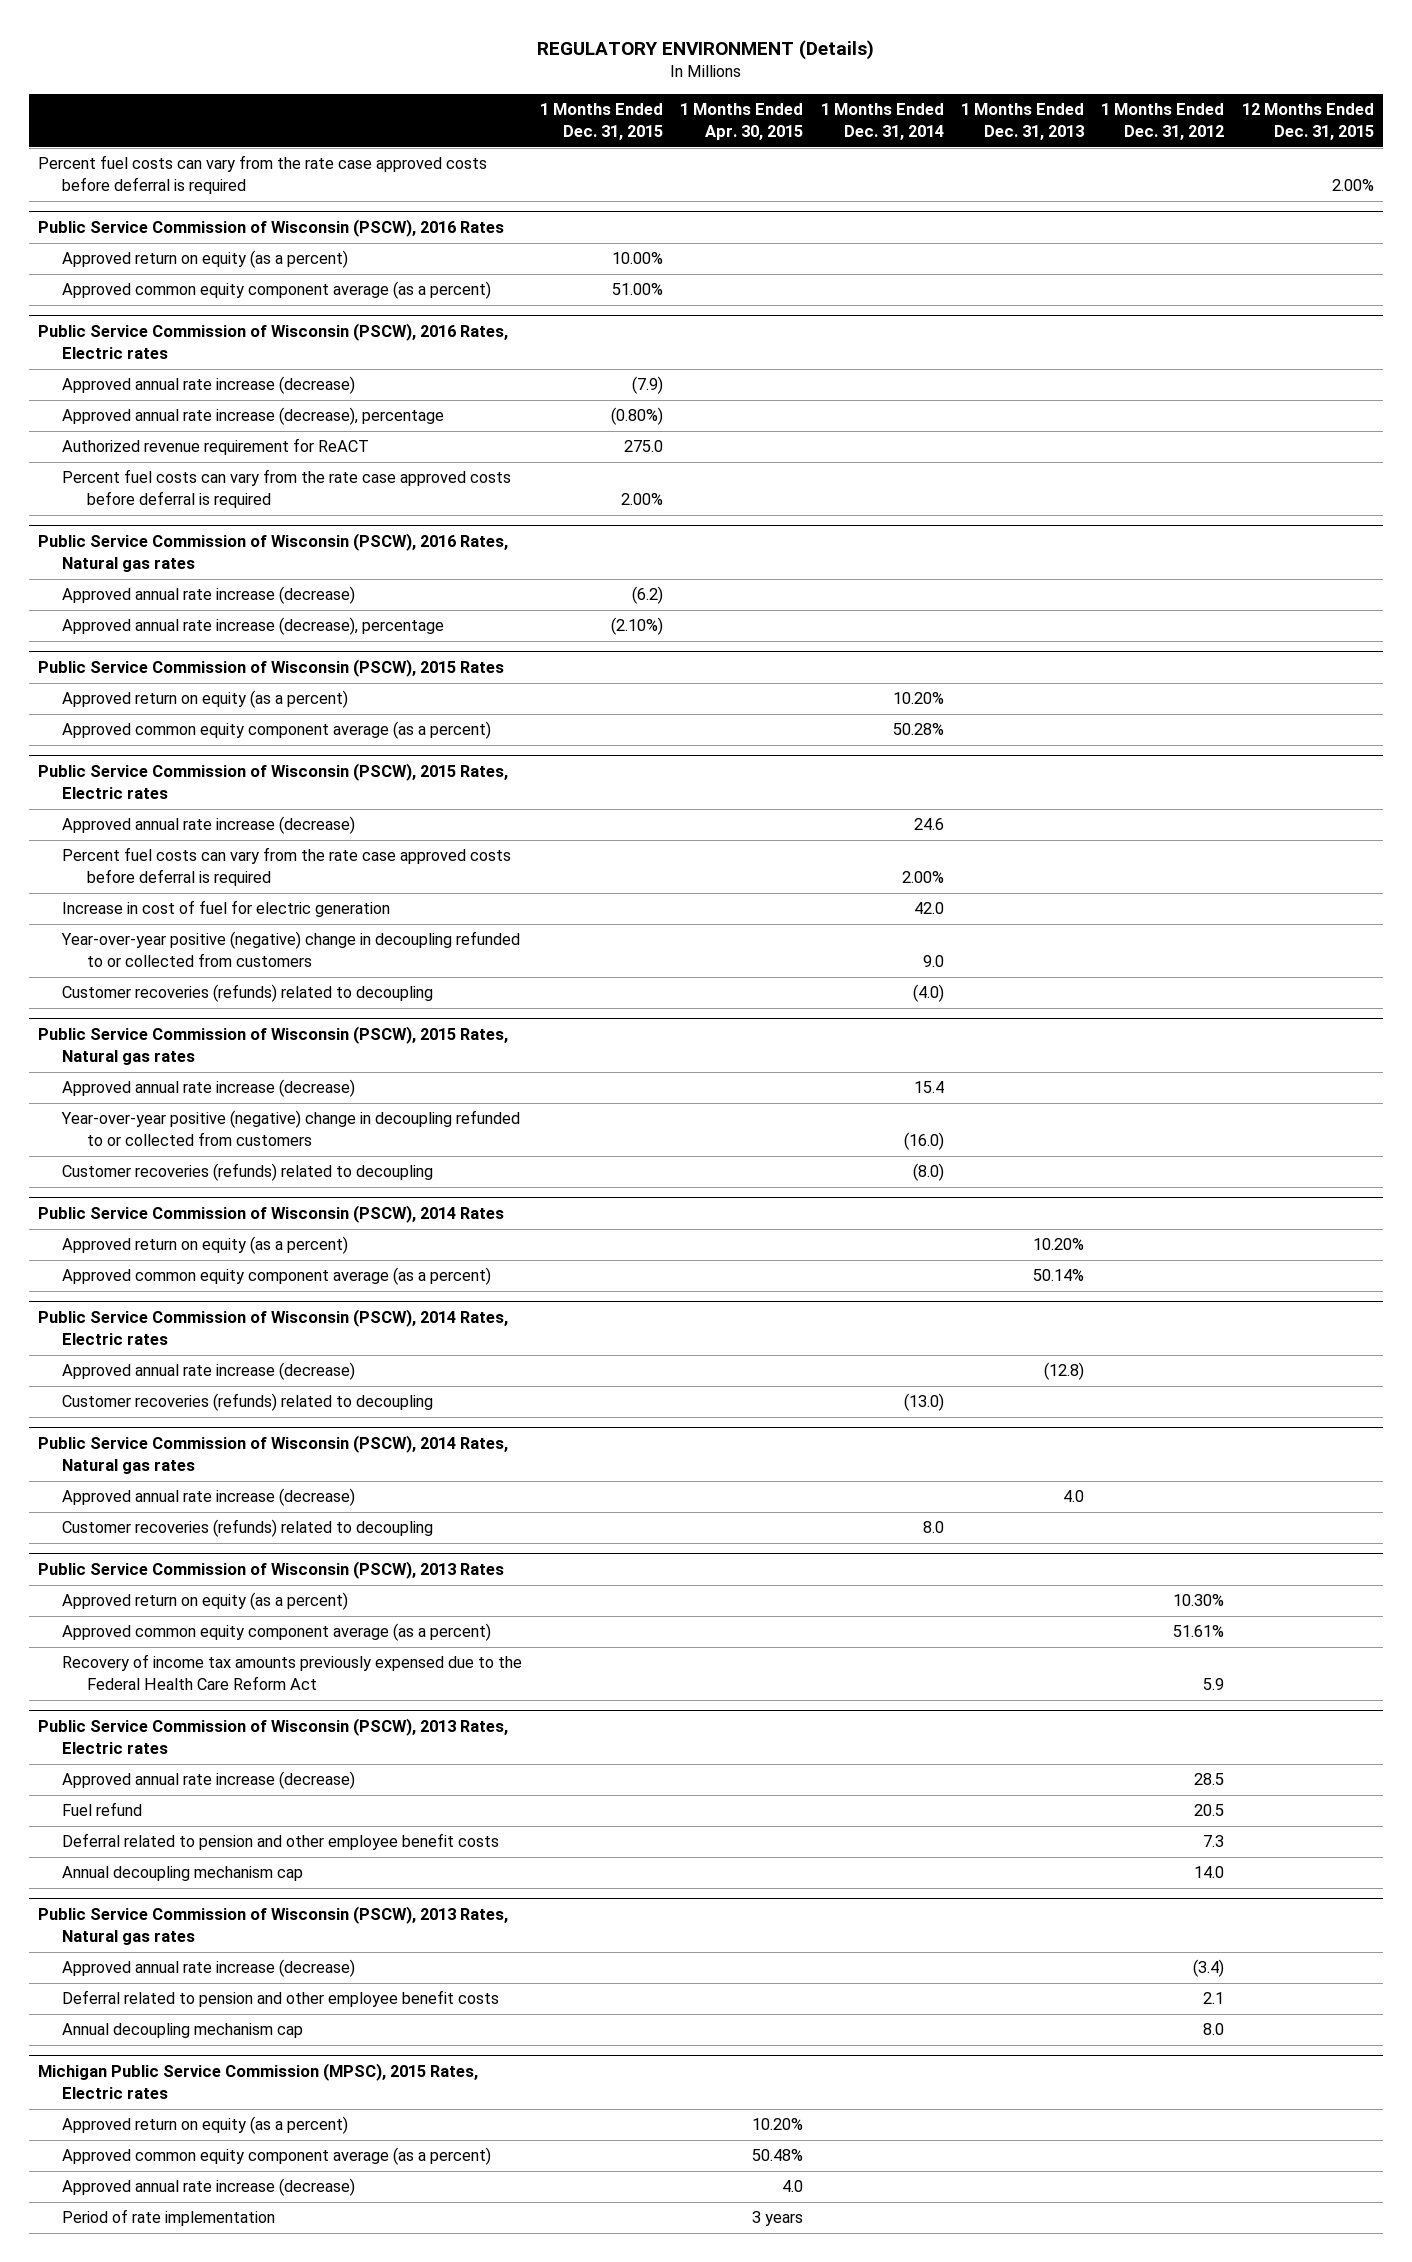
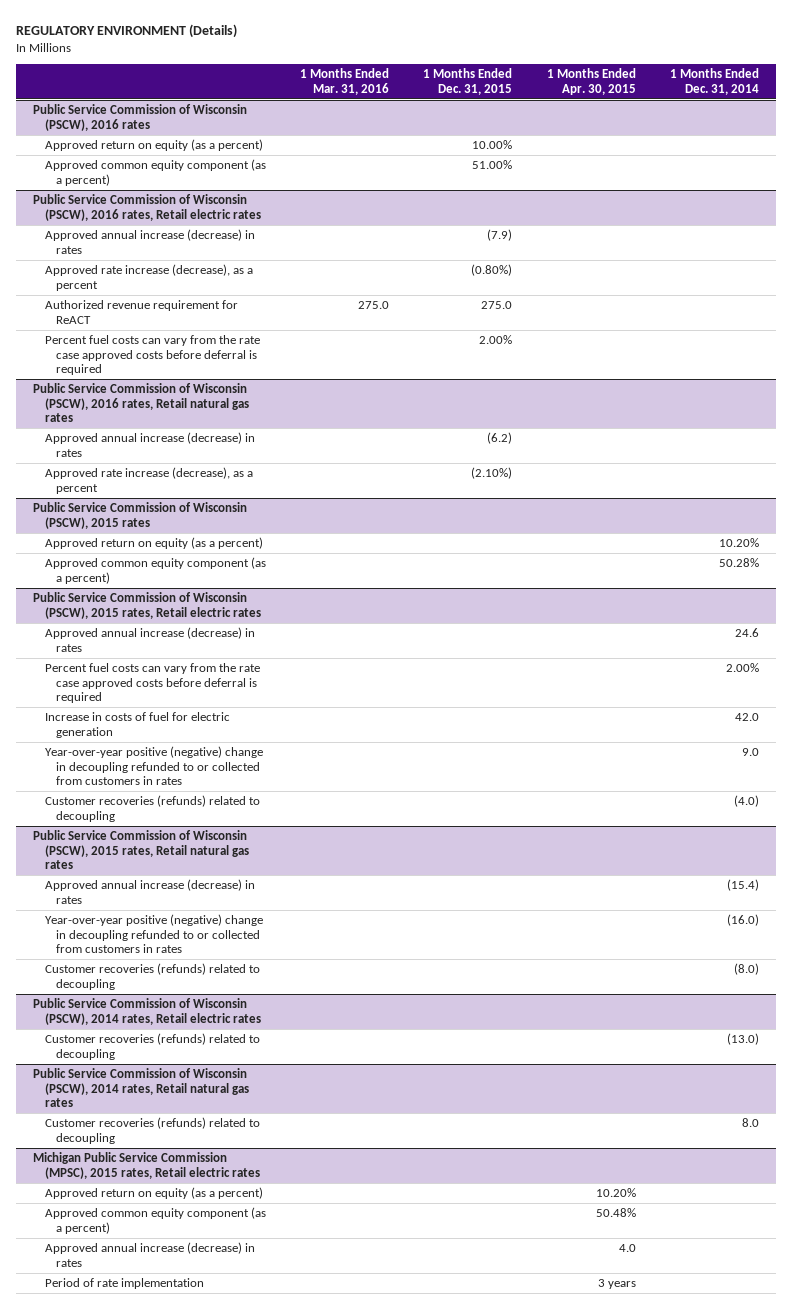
- | 1 Months Ended Dec. 31, 2015 | 1 Months Ended Apr. 30, 2015 | 1 Months Ended Dec. 31, 2014 | 1 Months Ended Dec. 31, 2013 | 1 Months Ended Dec. 31, 2012 | 12 Months Ended Dec. 31, 2015
+ | 1 Months Ended Mar. 31, 2016 | 1 Months Ended Dec. 31, 2015 | 1 Months Ended Apr. 30, 2015 | 1 Months Ended Dec. 31, 2014
- Percent fuel costs can vary from the rate case approved costs before deferral is required | | | | | | 2.00%
- Public Service Commission of Wisconsin (PSCW), 2016 Rates
+ Public Service Commission of Wisconsin (PSCW), 2016 rates
- Approved common equity component average (as a percent) | 51.00% | | | | |
- Public Service Commission of Wisconsin (PSCW), 2016 Rates, Electric rates
- Approved annual rate increase (decrease) | (7.9) | | | | |
- Approved annual rate increase (decrease), percentage | (0.80%) | | | | |
+ Approved common equity component (as a percent) | | 51.00% | |
+ Public Service Commission of Wisconsin (PSCW), 2016 rates, Retail electric rates
+ Approved annual increase (decrease) in rates | | (7.9) | |
+ Approved rate increase (decrease), as a percent | | (0.80%) | |
- Public Service Commission of Wisconsin (PSCW), 2016 Rates, Natural gas rates
- Approved annual rate increase (decrease) | (6.2) | | | | |
- Approved annual rate increase (decrease), percentage | (2.10%) | | | | |
- Public Service Commission of Wisconsin (PSCW), 2015 Rates
+ Public Service Commission of Wisconsin (PSCW), 2016 rates, Retail natural gas rates
+ Approved annual increase (decrease) in rates | | (6.2) | |
+ Approved rate increase (decrease), as a percent | | (2.10%) | |
+ Public Service Commission of Wisconsin (PSCW), 2015 rates
- Approved common equity component average (as a percent) | | | 50.28% | | |
- Public Service Commission of Wisconsin (PSCW), 2015 Rates, Electric rates
- Approved annual rate increase (decrease) | | | 24.6 | | |
+ Approved common equity component (as a percent) | | | | 50.28%
+ Public Service Commission of Wisconsin (PSCW), 2015 rates, Retail electric rates
+ Approved annual increase (decrease) in rates | | | | 24.6
- Increase in cost of fuel for electric generation | | | 42.0 | | |
- Year-over-year positive (negative) change in decoupling refunded to or collected from customers | | | 9.0 | | |
+ Increase in costs of fuel for electric generation | | | | 42.0
+ Year-over-year positive (negative) change in decoupling refunded to or collected from customers in rates | | | | 9.0
- Public Service Commission of Wisconsin (PSCW), 2015 Rates, Natural gas rates
- Approved annual rate increase (decrease) | | | 15.4 | | |
- Year-over-year positive (negative) change in decoupling refunded to or collected from customers | | | (16.0) | | |
+ Public Service Commission of Wisconsin (PSCW), 2015 rates, Retail natural gas rates
+ Approved annual increase (decrease) in rates | | | | (15.4)
+ Year-over-year positive (negative) change in decoupling refunded to or collected from customers in rates | | | | (16.0)
- Public Service Commission of Wisconsin (PSCW), 2014 Rates
- Approved return on equity (as a percent) | | | | 10.20% | |
- Approved common equity component average (as a percent) | | | | 50.14% | |
- Public Service Commission of Wisconsin (PSCW), 2014 Rates, Electric rates
- Approved annual rate increase (decrease) | | | | (12.8) | |
+ Public Service Commission of Wisconsin (PSCW), 2014 rates, Retail electric rates
- Public Service Commission of Wisconsin (PSCW), 2014 Rates, Natural gas rates
- Approved annual rate increase (decrease) | | | | 4.0 | |
+ Public Service Commission of Wisconsin (PSCW), 2014 rates, Retail natural gas rates
- Public Service Commission of Wisconsin (PSCW), 2013 Rates
- Approved return on equity (as a percent) | | | | | 10.30% |
- Approved common equity component average (as a percent) | | | | | 51.61% |
- Recovery of income tax amounts previously expensed due to the Federal Health Care Reform Act | | | | | 5.9 |
- Public Service Commission of Wisconsin (PSCW), 2013 Rates, Electric rates
- Approved annual rate increase (decrease) | | | | | 28.5 |
- Fuel refund | | | | | 20.5 |
- Deferral related to pension and other employee benefit costs | | | | | 7.3 |
- Annual decoupling mechanism cap | | | | | 14.0 |
- Public Service Commission of Wisconsin (PSCW), 2013 Rates, Natural gas rates
- Approved annual rate increase (decrease) | | | | | (3.4) |
- Deferral related to pension and other employee benefit costs | | | | | 2.1 |
- Annual decoupling mechanism cap | | | | | 8.0 |
- Michigan Public Service Commission (MPSC), 2015 Rates, Electric rates
+ Michigan Public Service Commission (MPSC), 2015 rates, Retail electric rates
- Approved common equity component average (as a percent) | | 50.48% | | | |
- Approved annual rate increase (decrease) | | 4.0 | | | |
+ Approved common equity component (as a percent) | | | 50.48% |
+ Approved annual increase (decrease) in rates | | | 4.0 |

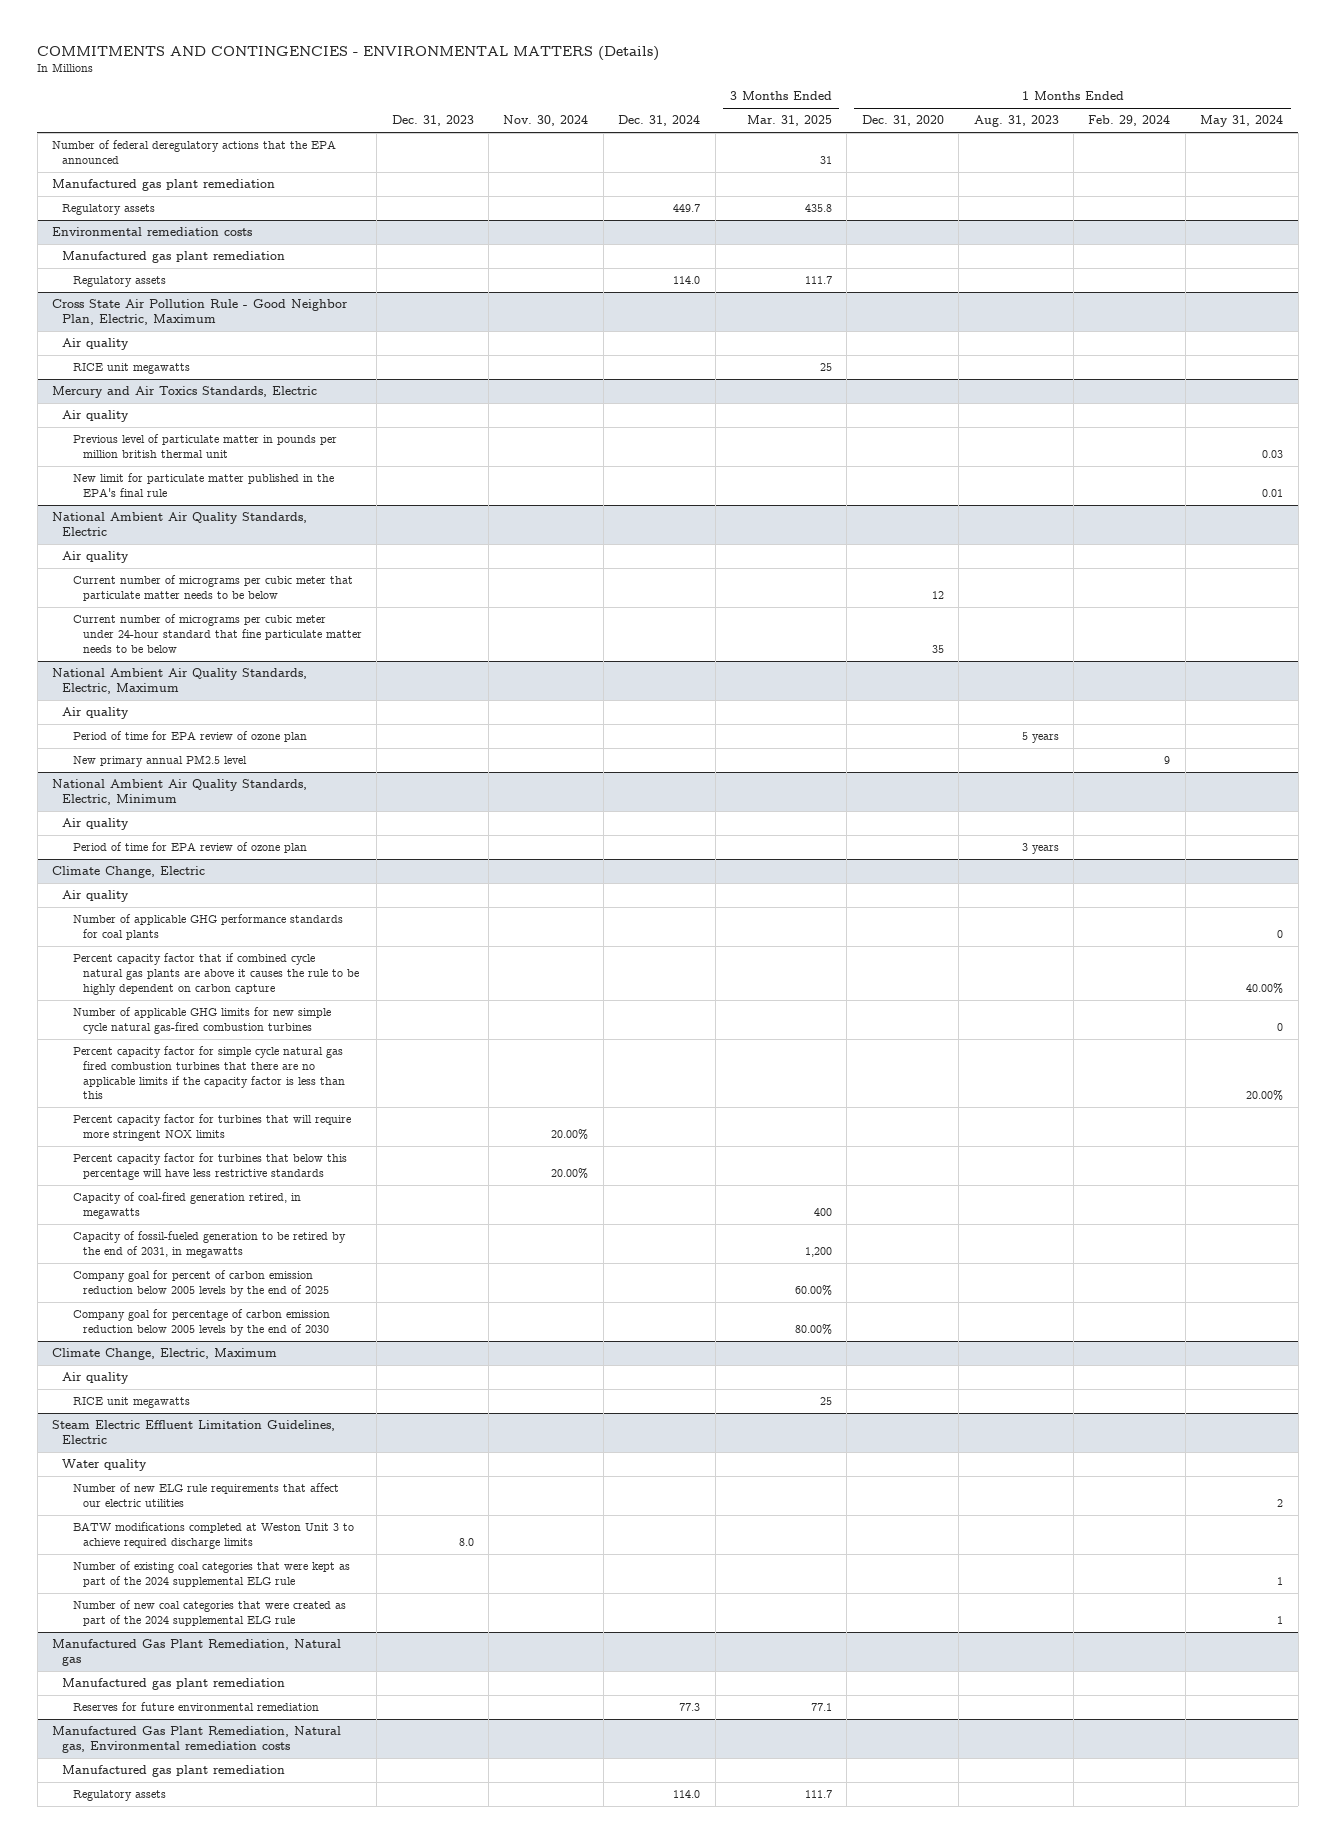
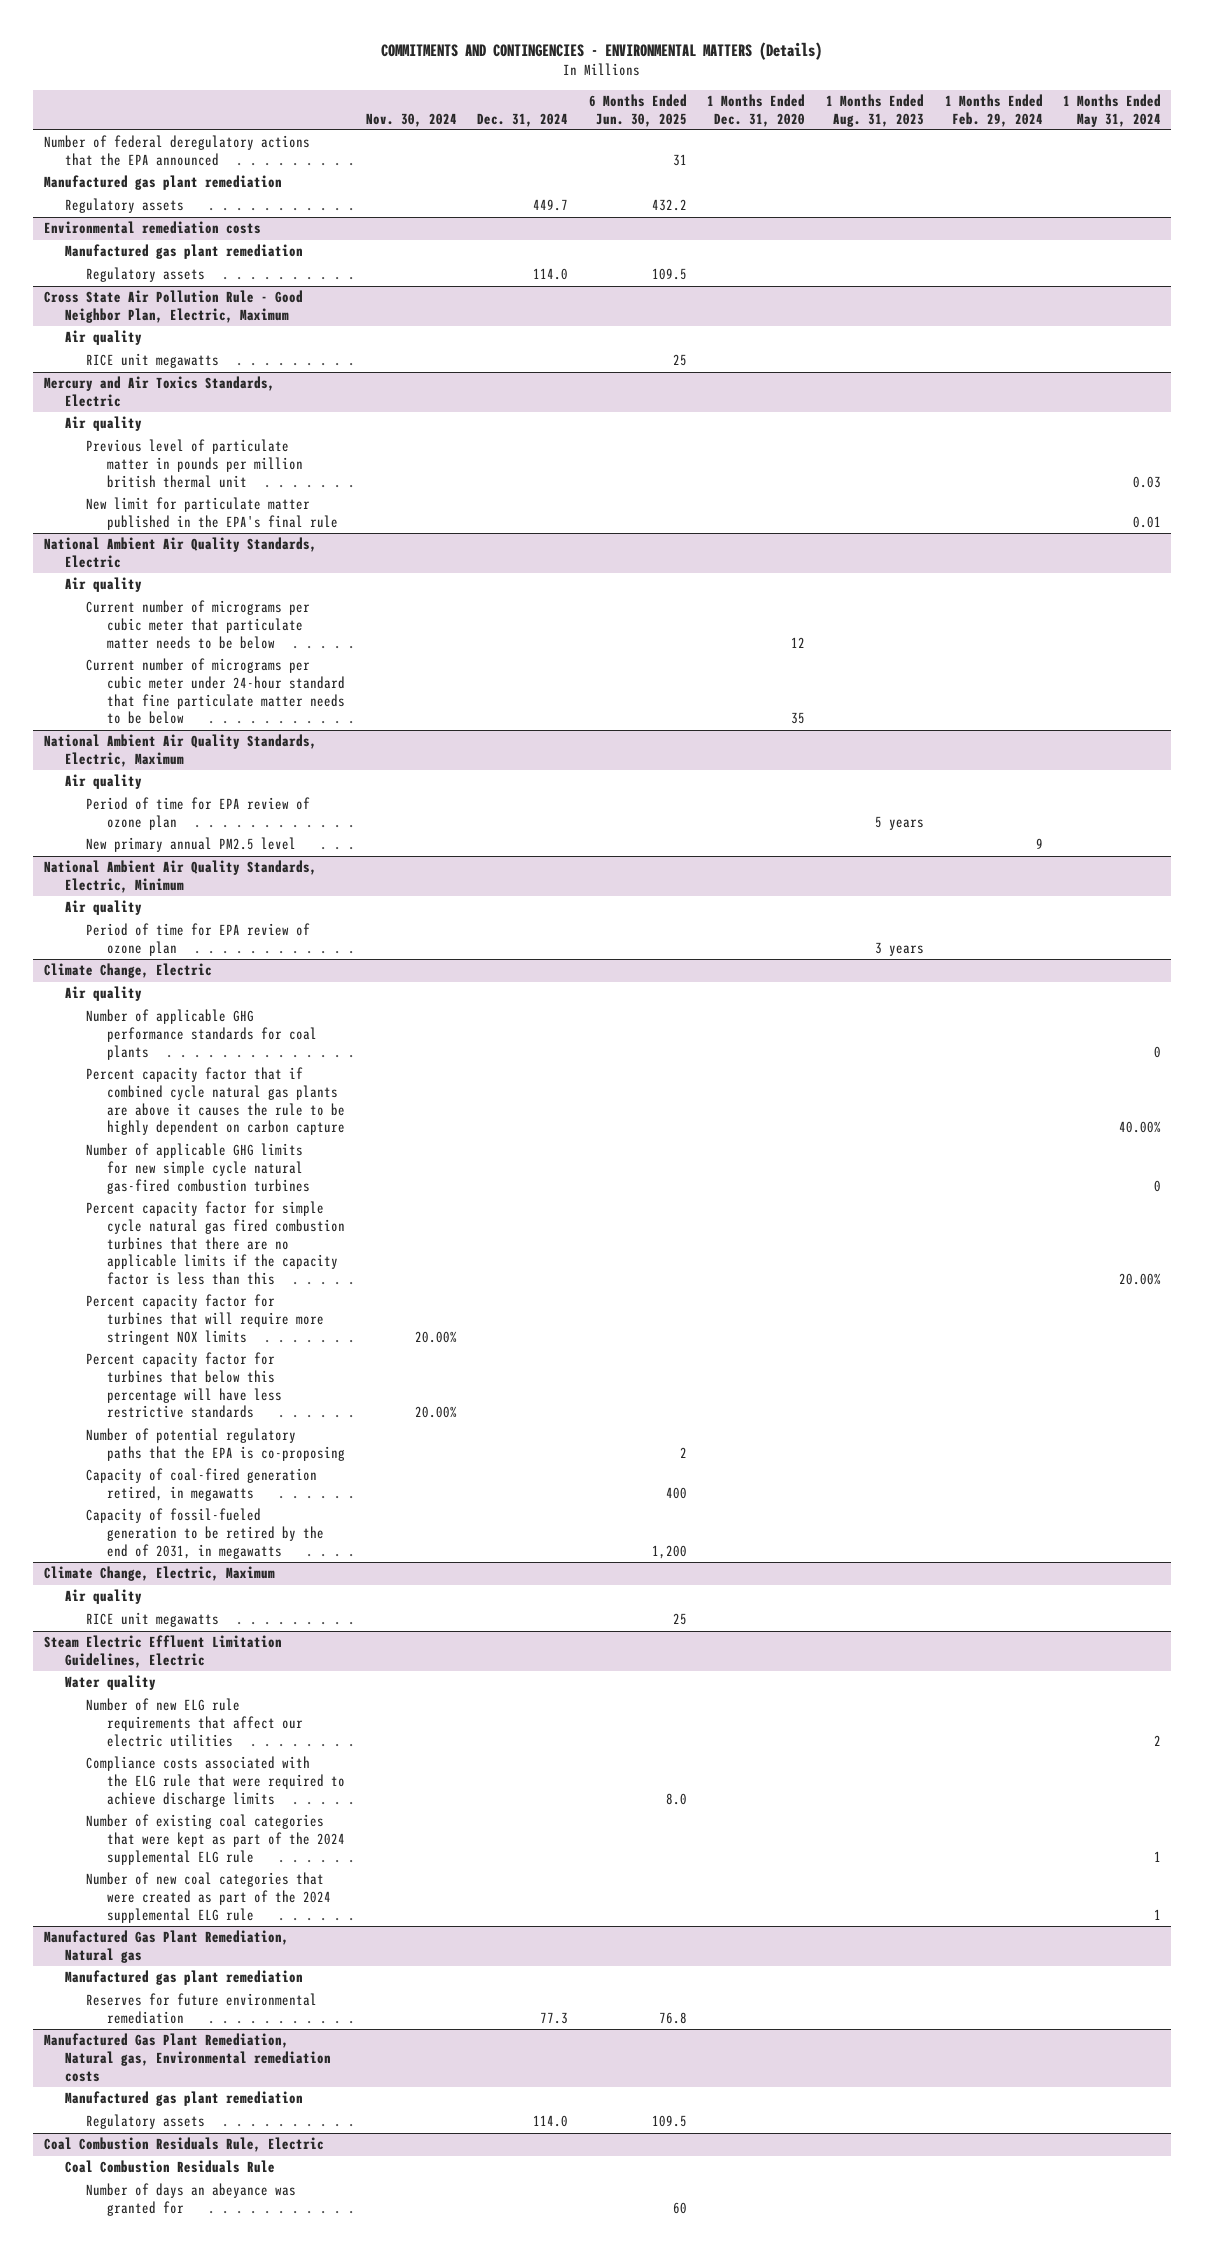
- | Dec. 31, 2023 | Nov. 30, 2024 | Dec. 31, 2024 | 3 Months Ended Mar. 31, 2025 | 1 Months Ended Dec. 31, 2020 | 1 Months Ended Aug. 31, 2023 | 1 Months Ended Feb. 29, 2024 | 1 Months Ended May 31, 2024
+ | Nov. 30, 2024 | Dec. 31, 2024 | 6 Months Ended Jun. 30, 2025 | 1 Months Ended Dec. 31, 2020 | 1 Months Ended Aug. 31, 2023 | 1 Months Ended Feb. 29, 2024 | 1 Months Ended May 31, 2024
@ Climate Change, Electric
+ Number of potential regulatory paths that the EPA is co-proposing | | | 2 | | | |
- Company goal for percent of carbon emission reduction below 2005 levels by the end of 2025 | | | | 60.00% | | | |
- Company goal for percentage of carbon emission reduction below 2005 levels by the end of 2030 | | | | 80.00% | | | |
@ Steam Electric Effluent Limitation Guidelines, Electric
- BATW modifications completed at Weston Unit 3 to achieve required discharge limits | 8.0 | | | | | | |
+ Compliance costs associated with the ELG rule that were required to achieve discharge limits | | | 8.0 | | | |
+ Coal Combustion Residuals Rule, Electric
+ Coal Combustion Residuals Rule
+ Number of days an abeyance was granted for | | | 60 | | | |

